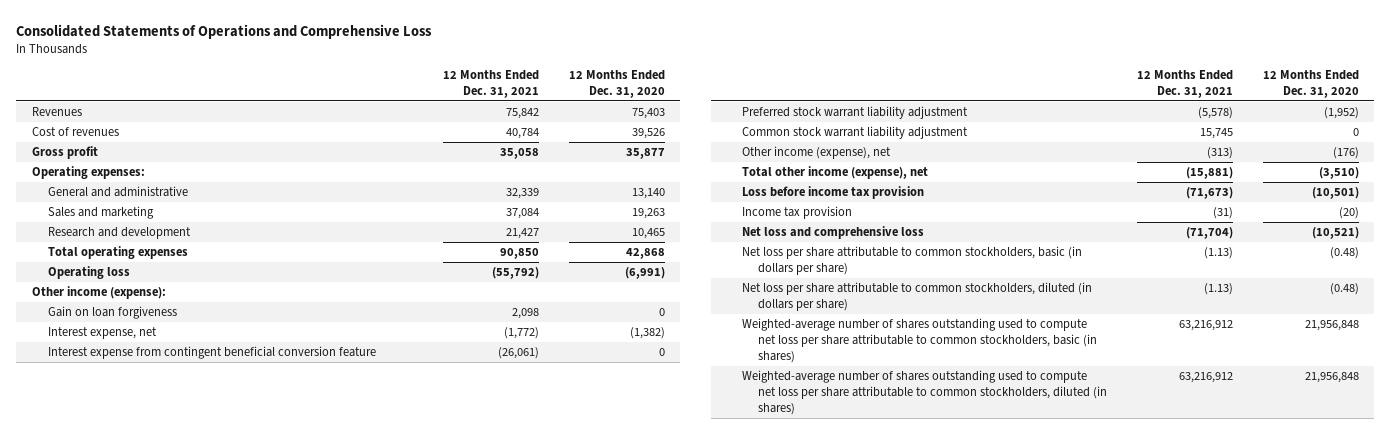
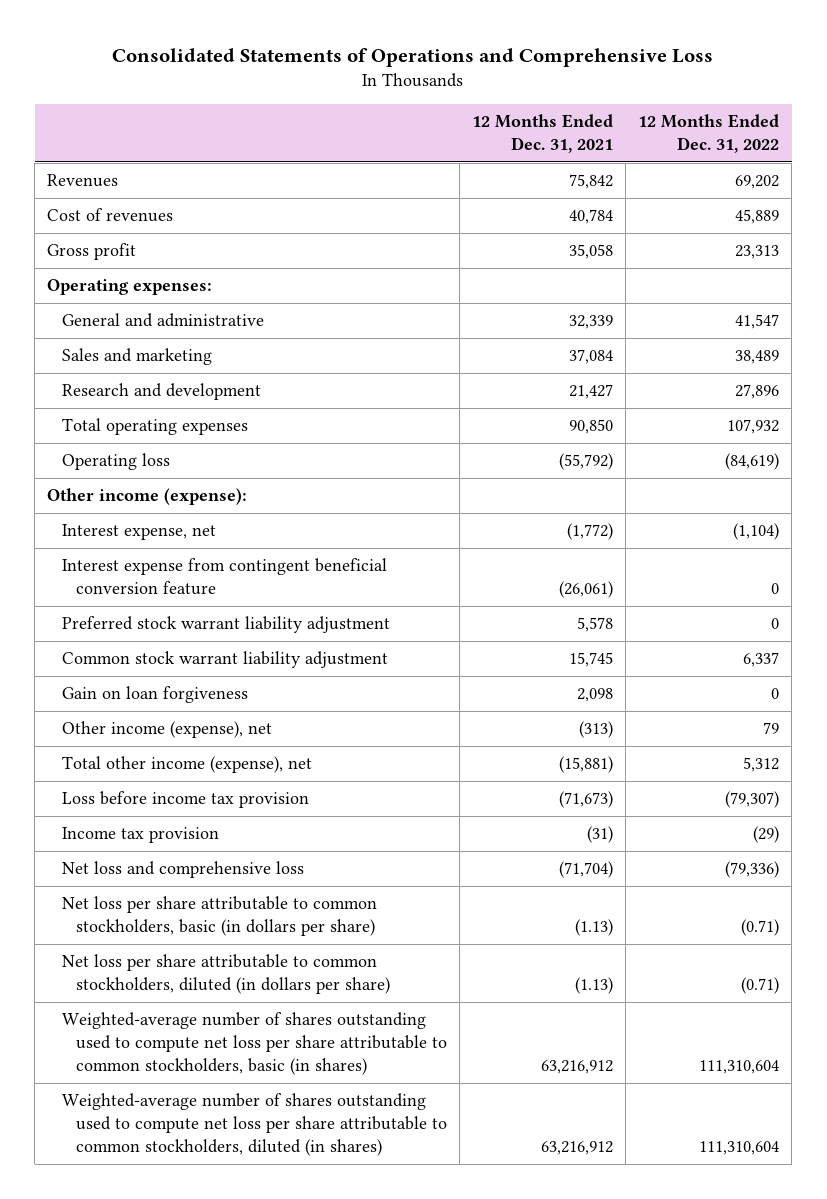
- | 12 Months Ended Dec. 31, 2021 | 12 Months Ended Dec. 31, 2020
+ | 12 Months Ended Dec. 31, 2021 | 12 Months Ended Dec. 31, 2022
- Preferred stock warrant liability adjustment | (5,578) | (1,952)
+ Preferred stock warrant liability adjustment | 5,578 | 0
moved down: Gain on loan forgiveness | 2,098 | 0

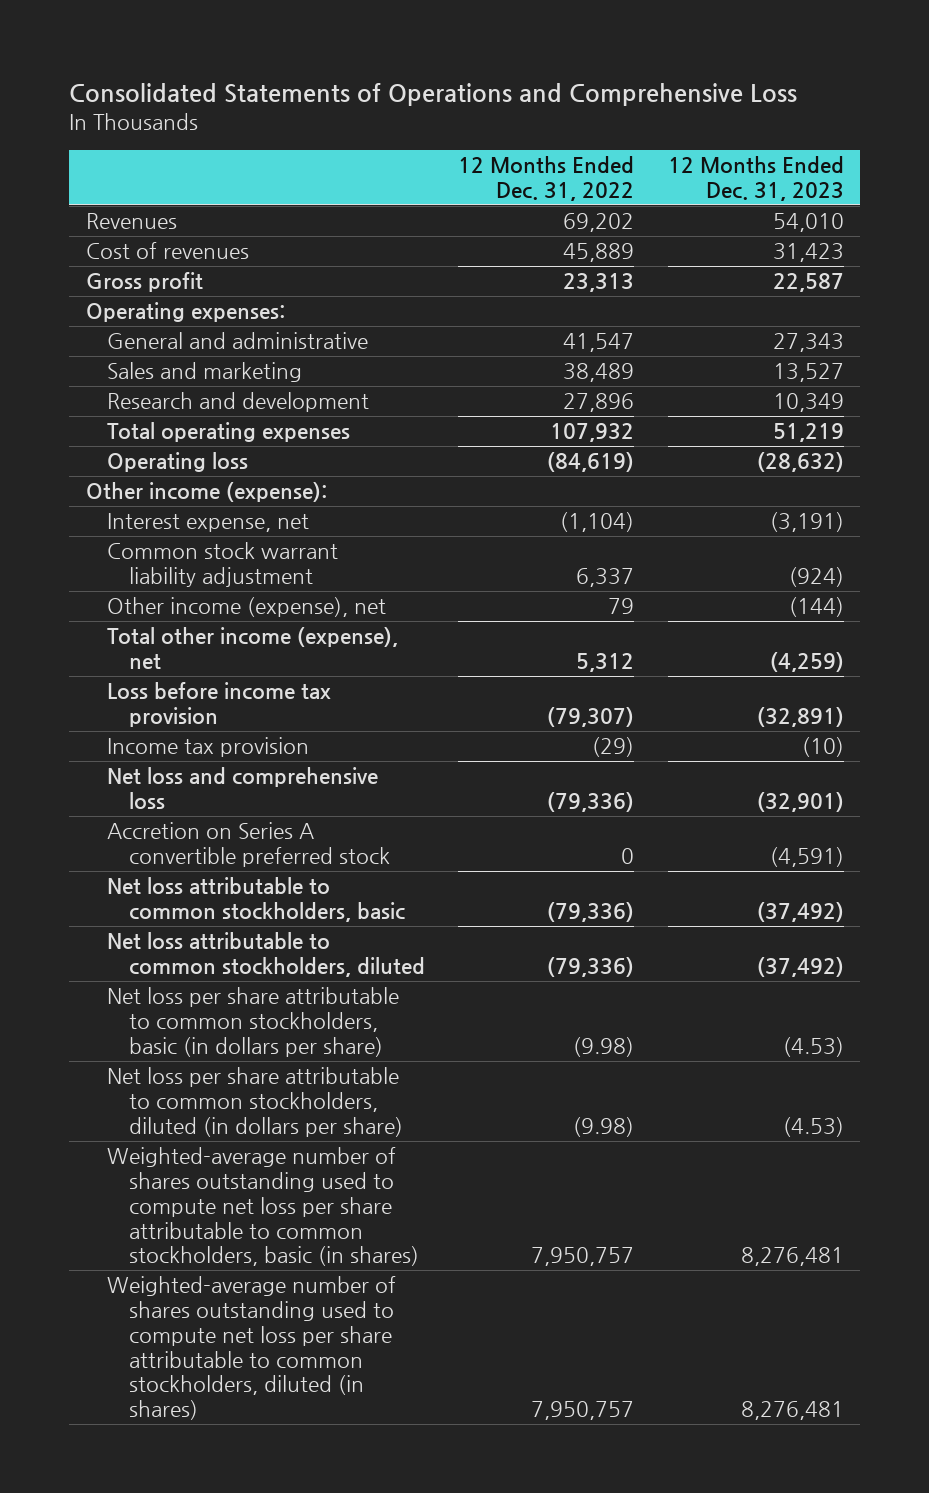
- | 12 Months Ended Dec. 31, 2021 | 12 Months Ended Dec. 31, 2022
+ | 12 Months Ended Dec. 31, 2022 | 12 Months Ended Dec. 31, 2023
- Interest expense from contingent beneficial conversion feature | (26,061) | 0
- Preferred stock warrant liability adjustment | 5,578 | 0
- Gain on loan forgiveness | 2,098 | 0
- Net loss per share attributable to common stockholders, basic (in dollars per share) | (1.13) | (0.71)
- Net loss per share attributable to common stockholders, diluted (in dollars per share) | (1.13) | (0.71)
- Weighted-average number of shares outstanding used to compute net loss per share attributable to common stockholders, basic (in shares) | 63,216,912 | 111,310,604
- Weighted-average number of shares outstanding used to compute net loss per share attributable to common stockholders, diluted (in shares) | 63,216,912 | 111,310,604
+ Accretion on Series A convertible preferred stock | 0 | (4,591)
+ Net loss attributable to common stockholders, basic | (79,336) | (37,492)
+ Net loss attributable to common stockholders, diluted | (79,336) | (37,492)
+ Net loss per share attributable to common stockholders, basic (in dollars per share) | (9.98) | (4.53)
+ Net loss per share attributable to common stockholders, diluted (in dollars per share) | (9.98) | (4.53)
+ Weighted-average number of shares outstanding used to compute net loss per share attributable to common stockholders, basic (in shares) | 7,950,757 | 8,276,481
+ Weighted-average number of shares outstanding used to compute net loss per share attributable to common stockholders, diluted (in shares) | 7,950,757 | 8,276,481

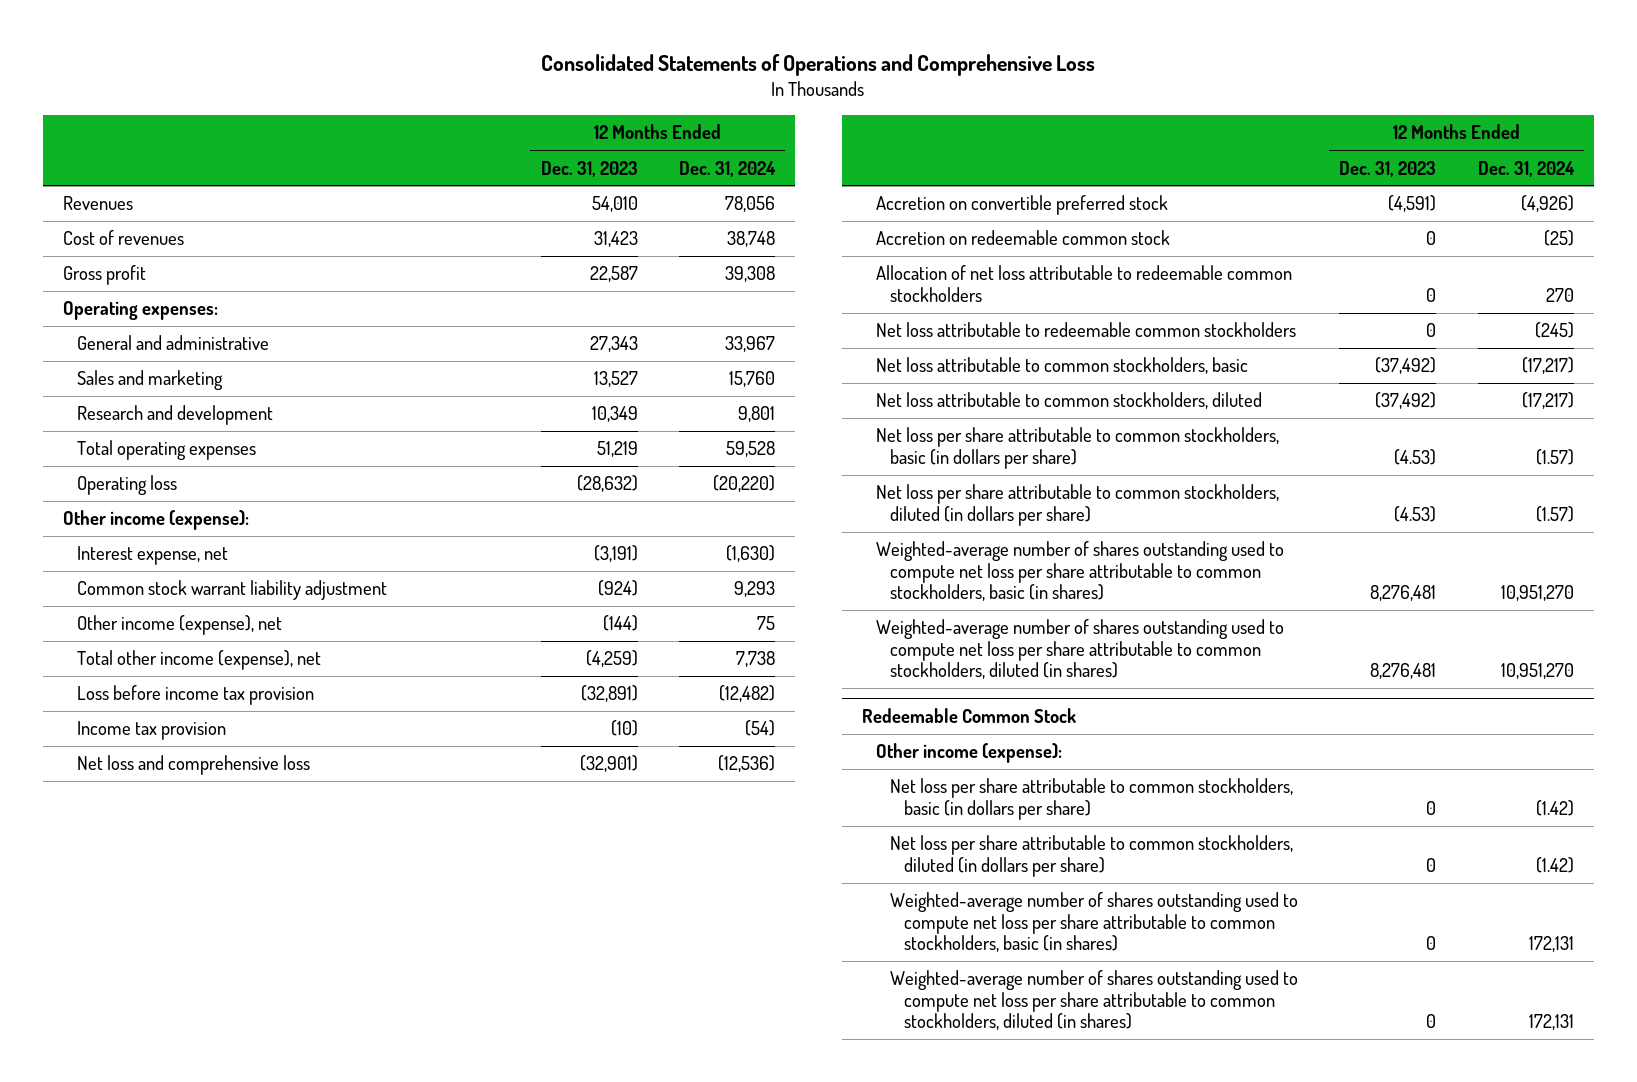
- | 12 Months Ended Dec. 31, 2022 | 12 Months Ended Dec. 31, 2023
+ | 12 Months Ended Dec. 31, 2023 | 12 Months Ended Dec. 31, 2024
- Accretion on Series A convertible preferred stock | 0 | (4,591)
+ Accretion on convertible preferred stock | (4,591) | (4,926)
+ Accretion on redeemable common stock | 0 | (25)
+ Allocation of net loss attributable to redeemable common stockholders | 0 | 270
+ Net loss attributable to redeemable common stockholders | 0 | (245)
+ Redeemable Common Stock
+ Other income (expense):
+ Net loss per share attributable to common stockholders, basic (in dollars per share) | 0 | (1.42)
+ Net loss per share attributable to common stockholders, diluted (in dollars per share) | 0 | (1.42)
+ Weighted-average number of shares outstanding used to compute net loss per share attributable to common stockholders, basic (in shares) | 0 | 172,131
+ Weighted-average number of shares outstanding used to compute net loss per share attributable to common stockholders, diluted (in shares) | 0 | 172,131

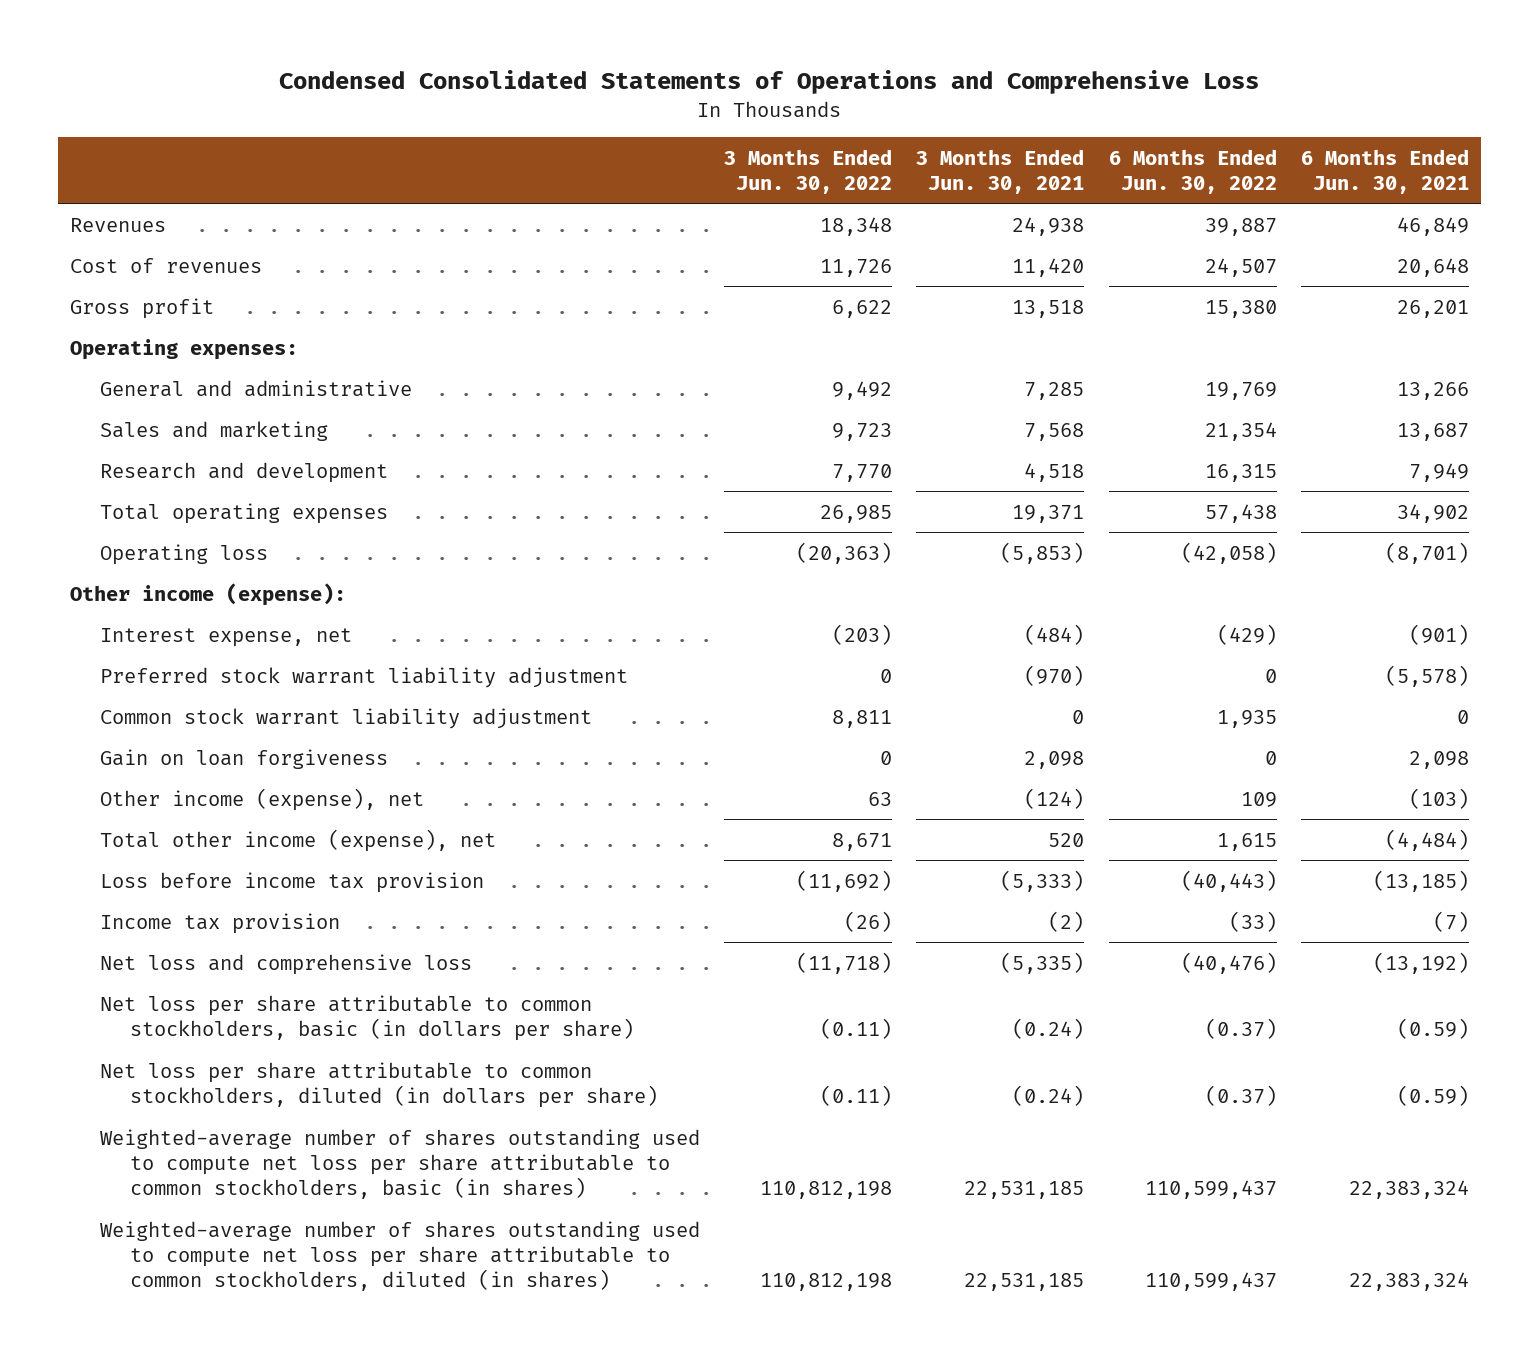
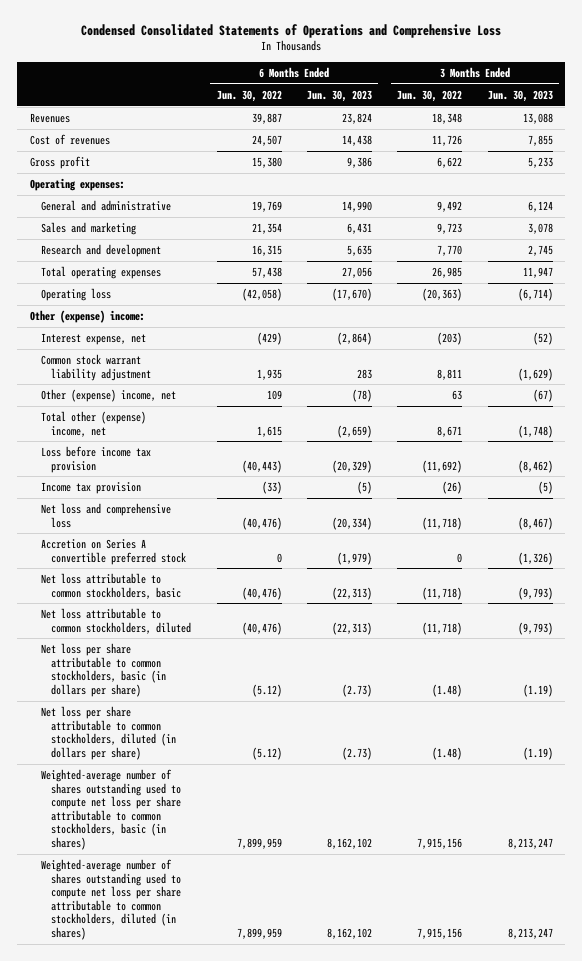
- | 3 Months Ended Jun. 30, 2022 | 3 Months Ended Jun. 30, 2021 | 6 Months Ended Jun. 30, 2022 | 6 Months Ended Jun. 30, 2021
+ | 6 Months Ended Jun. 30, 2022 | 6 Months Ended Jun. 30, 2023 | 3 Months Ended Jun. 30, 2022 | 3 Months Ended Jun. 30, 2023
- Other income (expense):
+ Other (expense) income:
- Preferred stock warrant liability adjustment | 0 | (970) | 0 | (5,578)
- Gain on loan forgiveness | 0 | 2,098 | 0 | 2,098
- Other income (expense), net | 63 | (124) | 109 | (103)
- Total other income (expense), net | 8,671 | 520 | 1,615 | (4,484)
+ Other (expense) income, net | 109 | (78) | 63 | (67)
+ Total other (expense) income, net | 1,615 | (2,659) | 8,671 | (1,748)
- Net loss per share attributable to common stockholders, basic (in dollars per share) | (0.11) | (0.24) | (0.37) | (0.59)
- Net loss per share attributable to common stockholders, diluted (in dollars per share) | (0.11) | (0.24) | (0.37) | (0.59)
- Weighted-average number of shares outstanding used to compute net loss per share attributable to common stockholders, basic (in shares) | 110,812,198 | 22,531,185 | 110,599,437 | 22,383,324
- Weighted-average number of shares outstanding used to compute net loss per share attributable to common stockholders, diluted (in shares) | 110,812,198 | 22,531,185 | 110,599,437 | 22,383,324
+ Accretion on Series A convertible preferred stock | 0 | (1,979) | 0 | (1,326)
+ Net loss attributable to common stockholders, basic | (40,476) | (22,313) | (11,718) | (9,793)
+ Net loss attributable to common stockholders, diluted | (40,476) | (22,313) | (11,718) | (9,793)
+ Net loss per share attributable to common stockholders, basic (in dollars per share) | (5.12) | (2.73) | (1.48) | (1.19)
+ Net loss per share attributable to common stockholders, diluted (in dollars per share) | (5.12) | (2.73) | (1.48) | (1.19)
+ Weighted-average number of shares outstanding used to compute net loss per share attributable to common stockholders, basic (in shares) | 7,899,959 | 8,162,102 | 7,915,156 | 8,213,247
+ Weighted-average number of shares outstanding used to compute net loss per share attributable to common stockholders, diluted (in shares) | 7,899,959 | 8,162,102 | 7,915,156 | 8,213,247

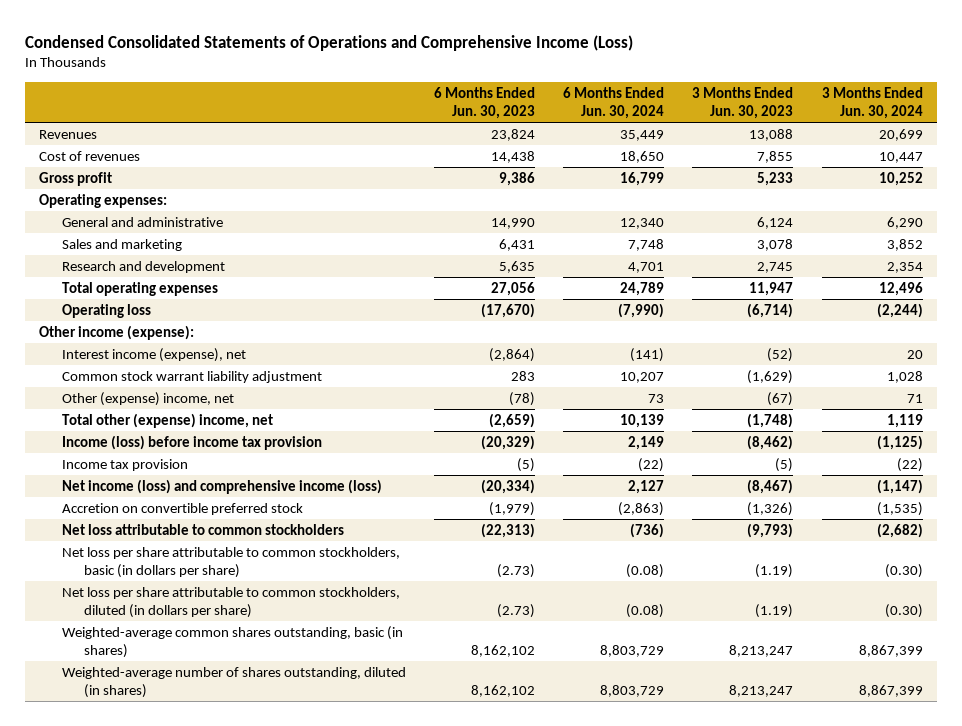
- Condensed Consolidated Statements of Operations and Comprehensive Loss
+ Condensed Consolidated Statements of Operations and Comprehensive Income (Loss)
- | 6 Months Ended Jun. 30, 2022 | 6 Months Ended Jun. 30, 2023 | 3 Months Ended Jun. 30, 2022 | 3 Months Ended Jun. 30, 2023
+ | 6 Months Ended Jun. 30, 2023 | 6 Months Ended Jun. 30, 2024 | 3 Months Ended Jun. 30, 2023 | 3 Months Ended Jun. 30, 2024
- Other (expense) income:
- Interest expense, net | (429) | (2,864) | (203) | (52)
+ Other income (expense):
+ Interest income (expense), net | (2,864) | (141) | (52) | 20
- Loss before income tax provision | (40,443) | (20,329) | (11,692) | (8,462)
+ Income (loss) before income tax provision | (20,329) | 2,149 | (8,462) | (1,125)
- Net loss and comprehensive loss | (40,476) | (20,334) | (11,718) | (8,467)
- Accretion on Series A convertible preferred stock | 0 | (1,979) | 0 | (1,326)
- Net loss attributable to common stockholders, basic | (40,476) | (22,313) | (11,718) | (9,793)
- Net loss attributable to common stockholders, diluted | (40,476) | (22,313) | (11,718) | (9,793)
+ Net income (loss) and comprehensive income (loss) | (20,334) | 2,127 | (8,467) | (1,147)
+ Accretion on convertible preferred stock | (1,979) | (2,863) | (1,326) | (1,535)
+ Net loss attributable to common stockholders | (22,313) | (736) | (9,793) | (2,682)
- Weighted-average number of shares outstanding used to compute net loss per share attributable to common stockholders, basic (in shares) | 7,899,959 | 8,162,102 | 7,915,156 | 8,213,247
- Weighted-average number of shares outstanding used to compute net loss per share attributable to common stockholders, diluted (in shares) | 7,899,959 | 8,162,102 | 7,915,156 | 8,213,247
+ Weighted-average common shares outstanding, basic (in shares) | 8,162,102 | 8,803,729 | 8,213,247 | 8,867,399
+ Weighted-average number of shares outstanding, diluted (in shares) | 8,162,102 | 8,803,729 | 8,213,247 | 8,867,399

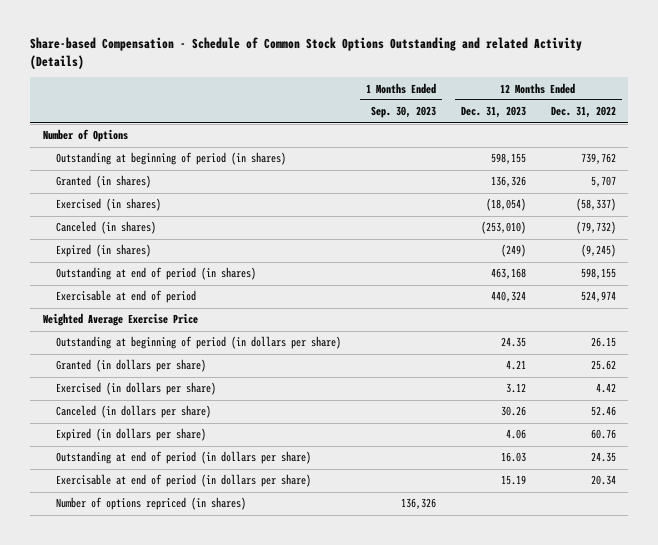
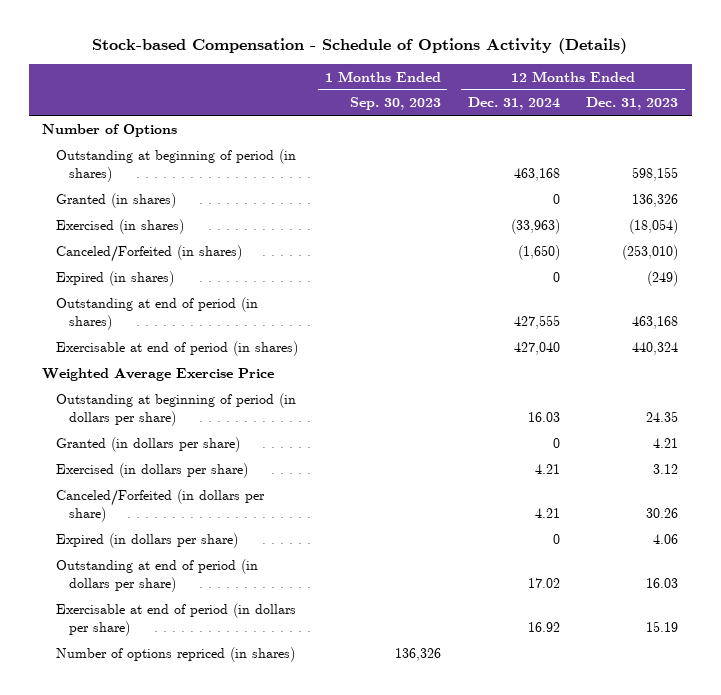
- Share-based Compensation - Schedule of Common Stock Options Outstanding and related Activity (Details)
+ Stock-based Compensation - Schedule of Options Activity (Details)
- | 1 Months Ended Sep. 30, 2023 | 12 Months Ended Dec. 31, 2023 | 12 Months Ended Dec. 31, 2022
+ | 1 Months Ended Sep. 30, 2023 | 12 Months Ended Dec. 31, 2024 | 12 Months Ended Dec. 31, 2023
- Canceled (in shares) | | (253,010) | (79,732)
+ Canceled/Forfeited (in shares) | | (1,650) | (253,010)
- Exercisable at end of period | | 440,324 | 524,974
+ Exercisable at end of period (in shares) | | 427,040 | 440,324
- Canceled (in dollars per share) | | 30.26 | 52.46
+ Canceled/Forfeited (in dollars per share) | | 4.21 | 30.26

